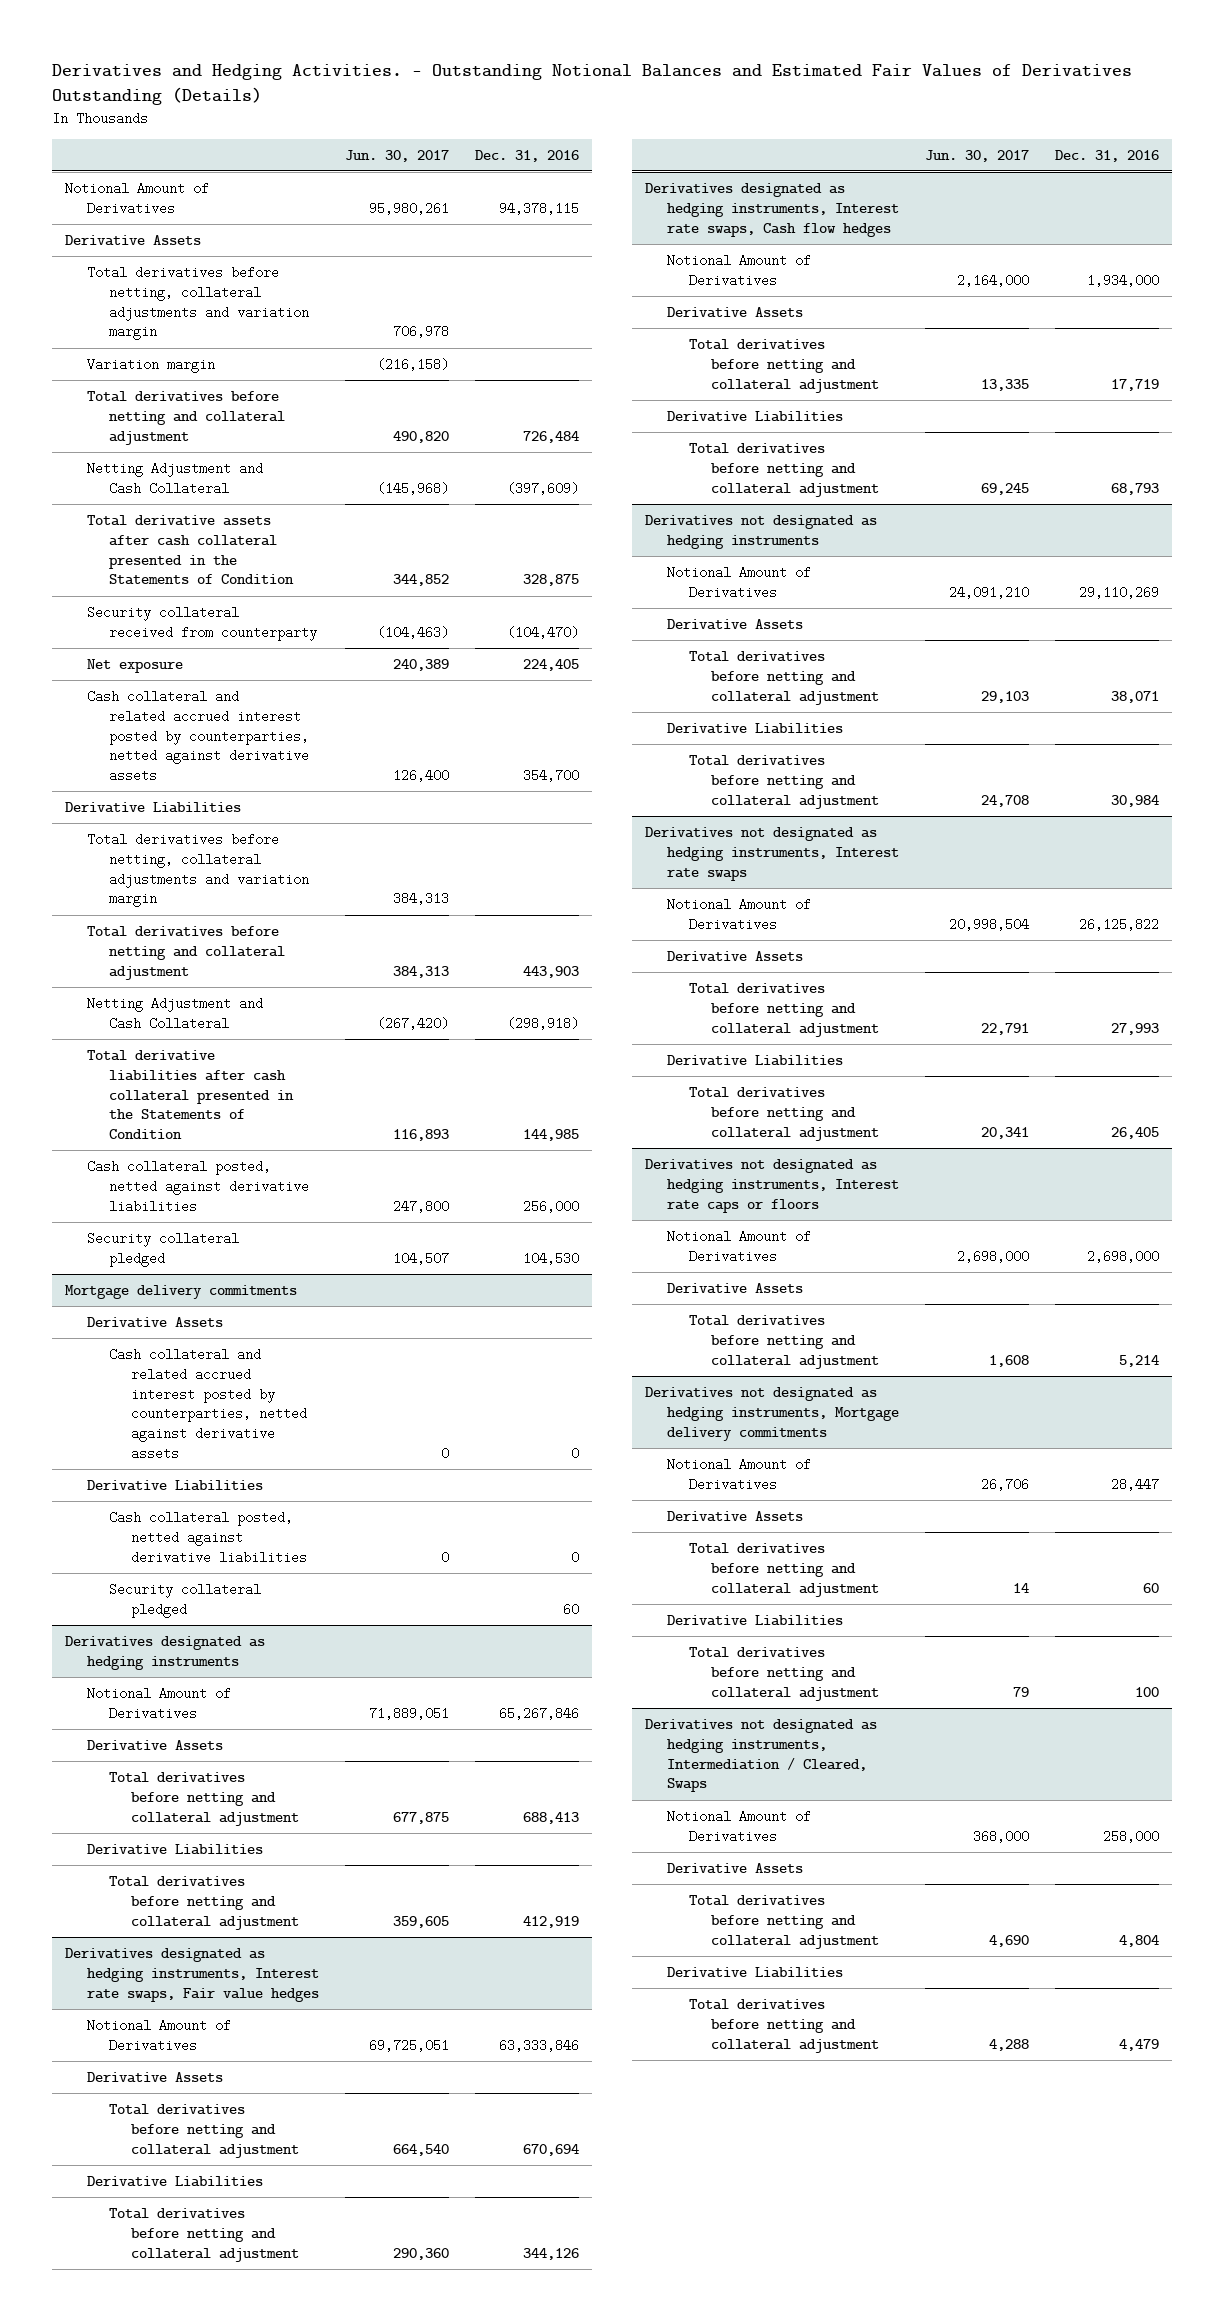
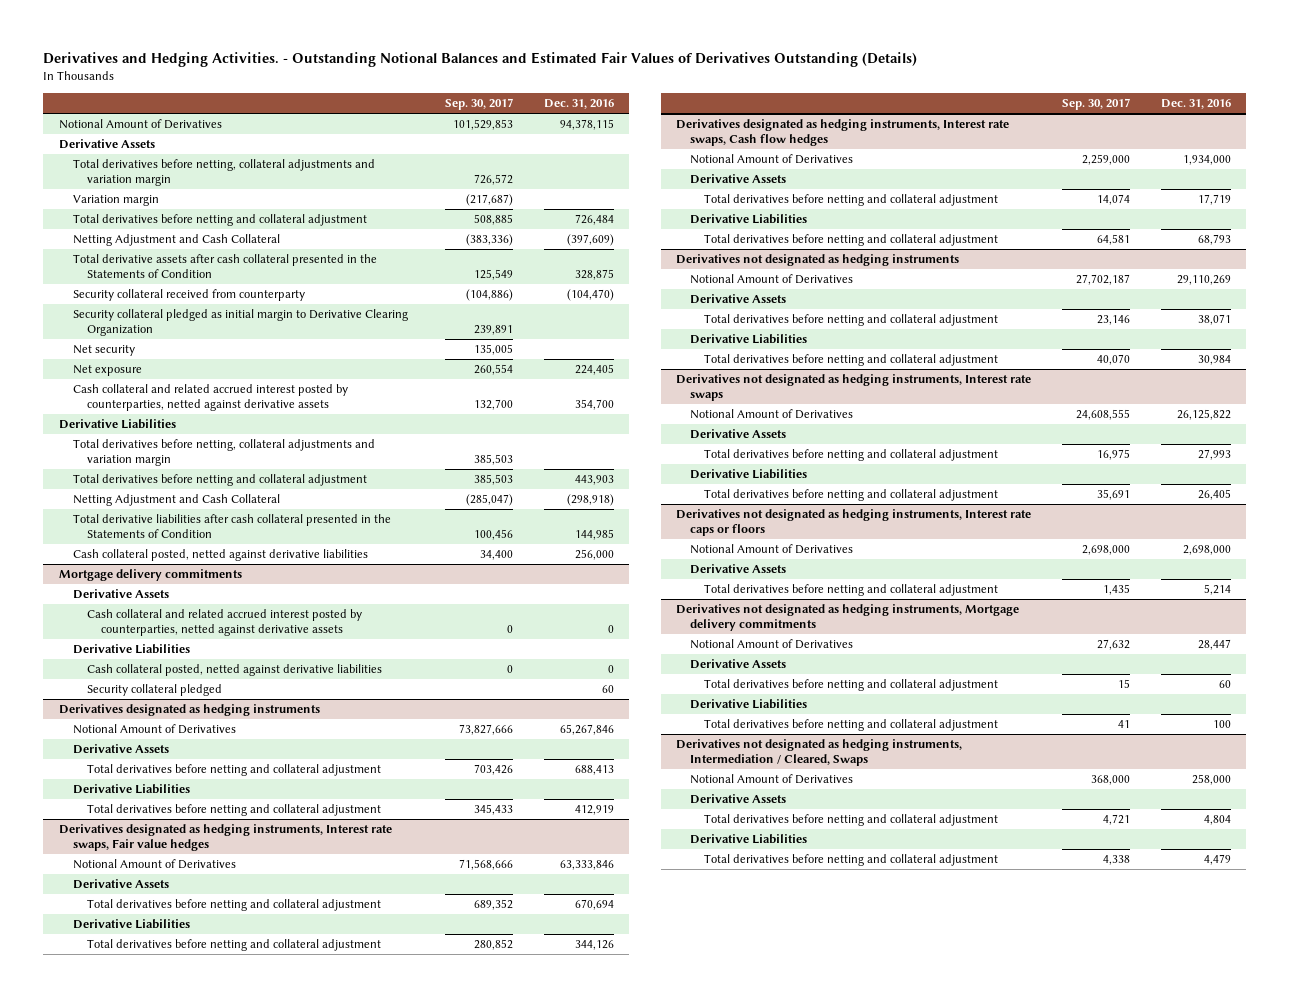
- | Jun. 30, 2017 | Dec. 31, 2016
+ | Sep. 30, 2017 | Dec. 31, 2016
+ Security collateral pledged as initial margin to Derivative Clearing Organization | 239,891 |
+ Net security | 135,005 |
- Security collateral pledged | 104,507 | 104,530

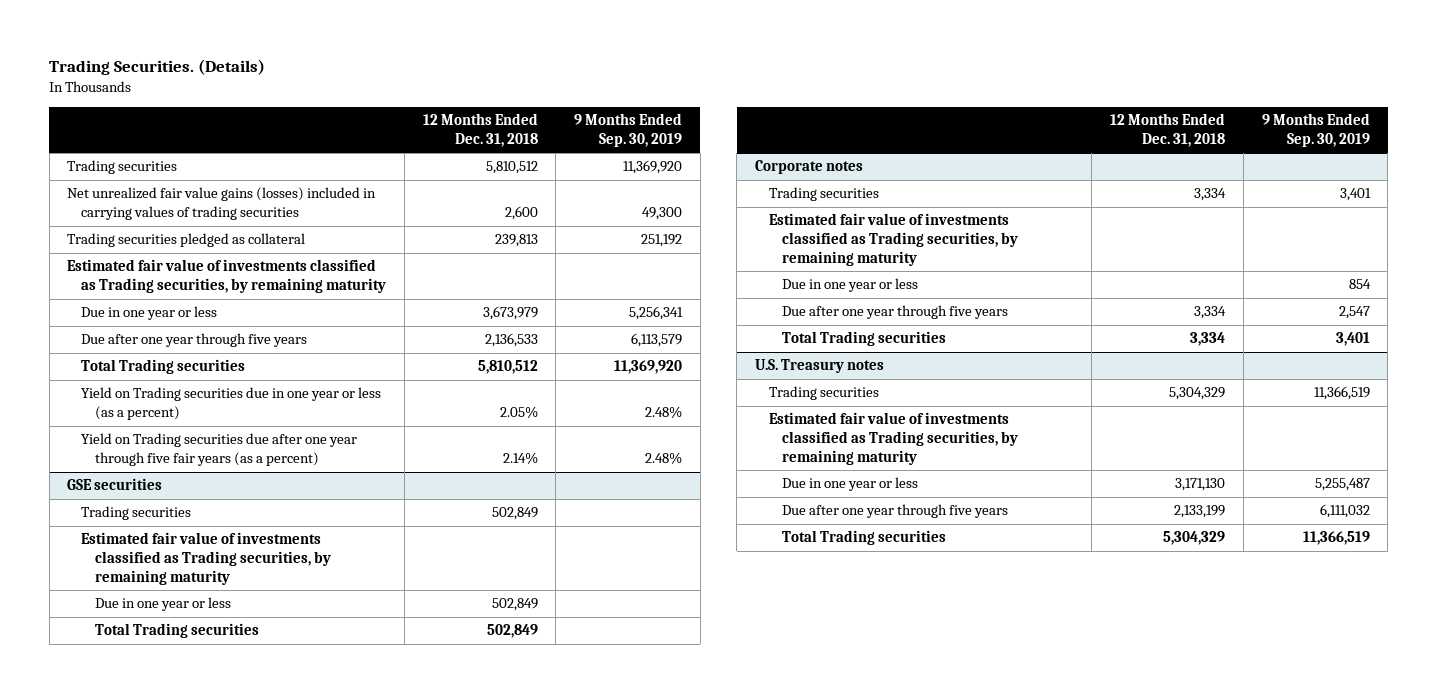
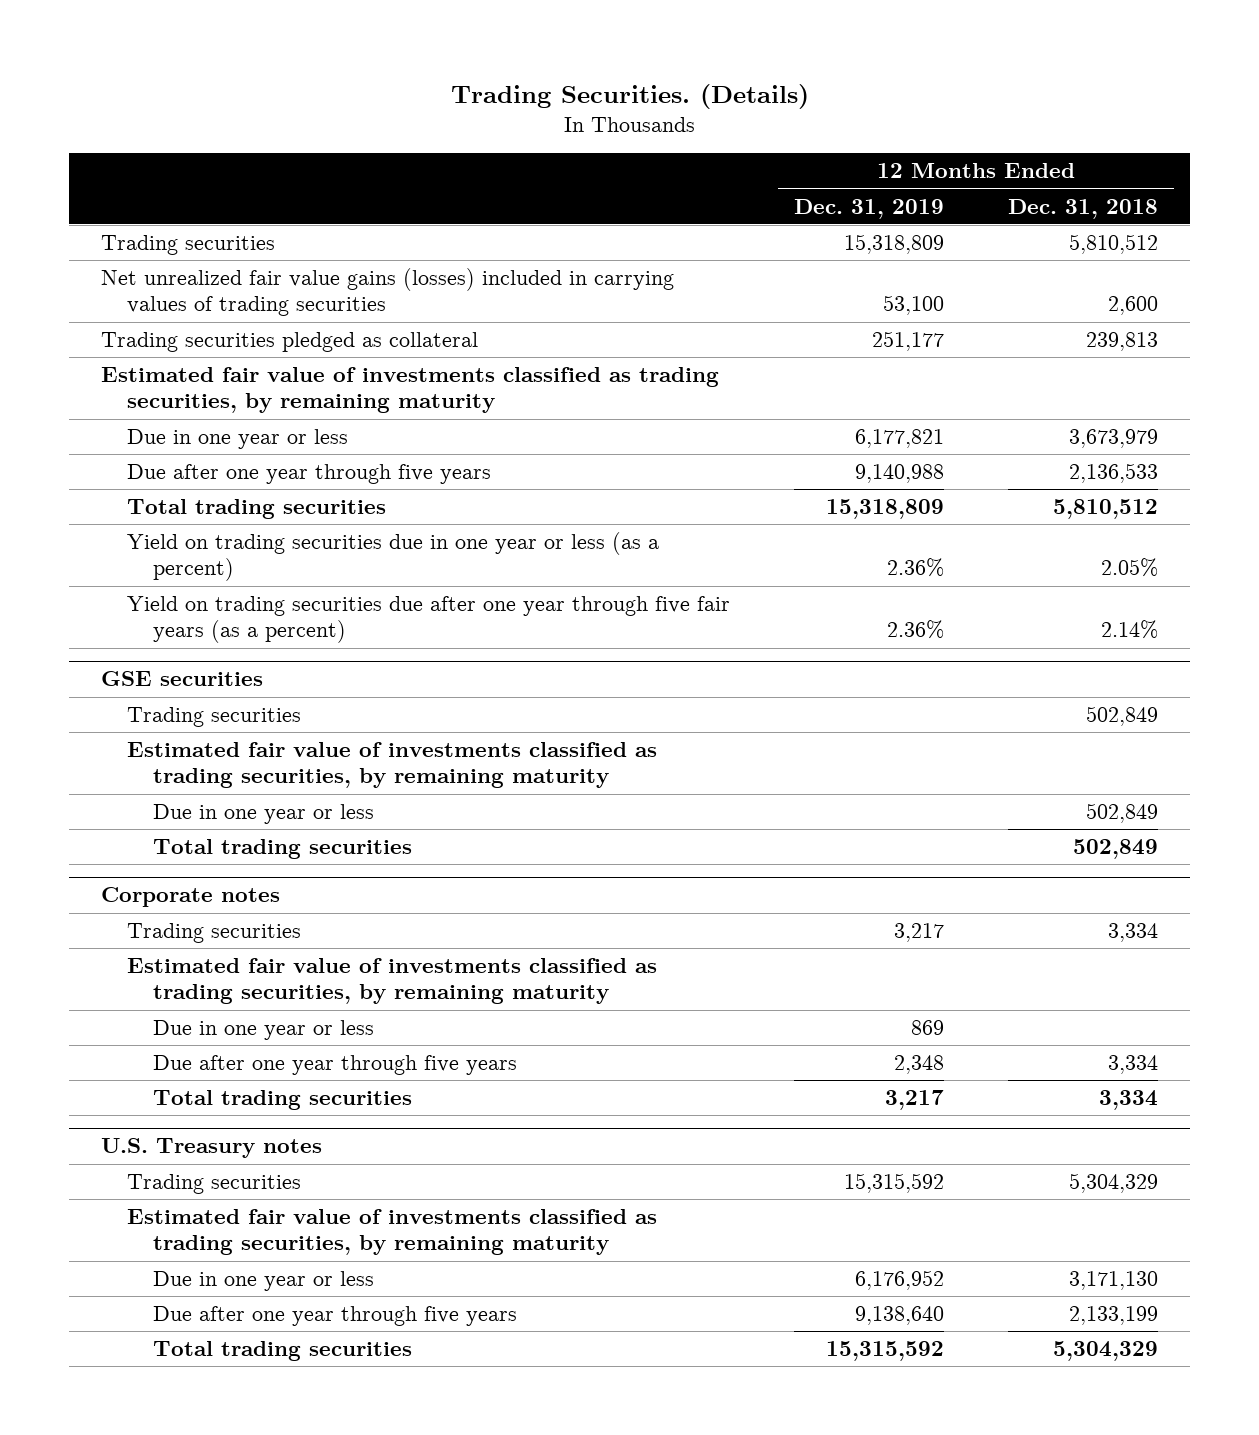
- | 12 Months Ended Dec. 31, 2018 | 9 Months Ended Sep. 30, 2019
+ | 12 Months Ended Dec. 31, 2019 | 12 Months Ended Dec. 31, 2018
- Estimated fair value of investments classified as Trading securities, by remaining maturity
+ Estimated fair value of investments classified as trading securities, by remaining maturity
- Total Trading securities | 5,810,512 | 11,369,920
- Yield on Trading securities due in one year or less (as a percent) | 2.05% | 2.48%
- Yield on Trading securities due after one year through five fair years (as a percent) | 2.14% | 2.48%
+ Total trading securities | 15,318,809 | 5,810,512
+ Yield on trading securities due in one year or less (as a percent) | 2.36% | 2.05%
+ Yield on trading securities due after one year through five fair years (as a percent) | 2.36% | 2.14%
@ GSE securities
- Estimated fair value of investments classified as Trading securities, by remaining maturity
+ Estimated fair value of investments classified as trading securities, by remaining maturity
- Total Trading securities | 502,849 |
+ Total trading securities | | 502,849
@ Corporate notes
- Estimated fair value of investments classified as Trading securities, by remaining maturity
+ Estimated fair value of investments classified as trading securities, by remaining maturity
- Total Trading securities | 3,334 | 3,401
+ Total trading securities | 3,217 | 3,334
@ U.S. Treasury notes
- Estimated fair value of investments classified as Trading securities, by remaining maturity
+ Estimated fair value of investments classified as trading securities, by remaining maturity
- Total Trading securities | 5,304,329 | 11,366,519
+ Total trading securities | 15,315,592 | 5,304,329

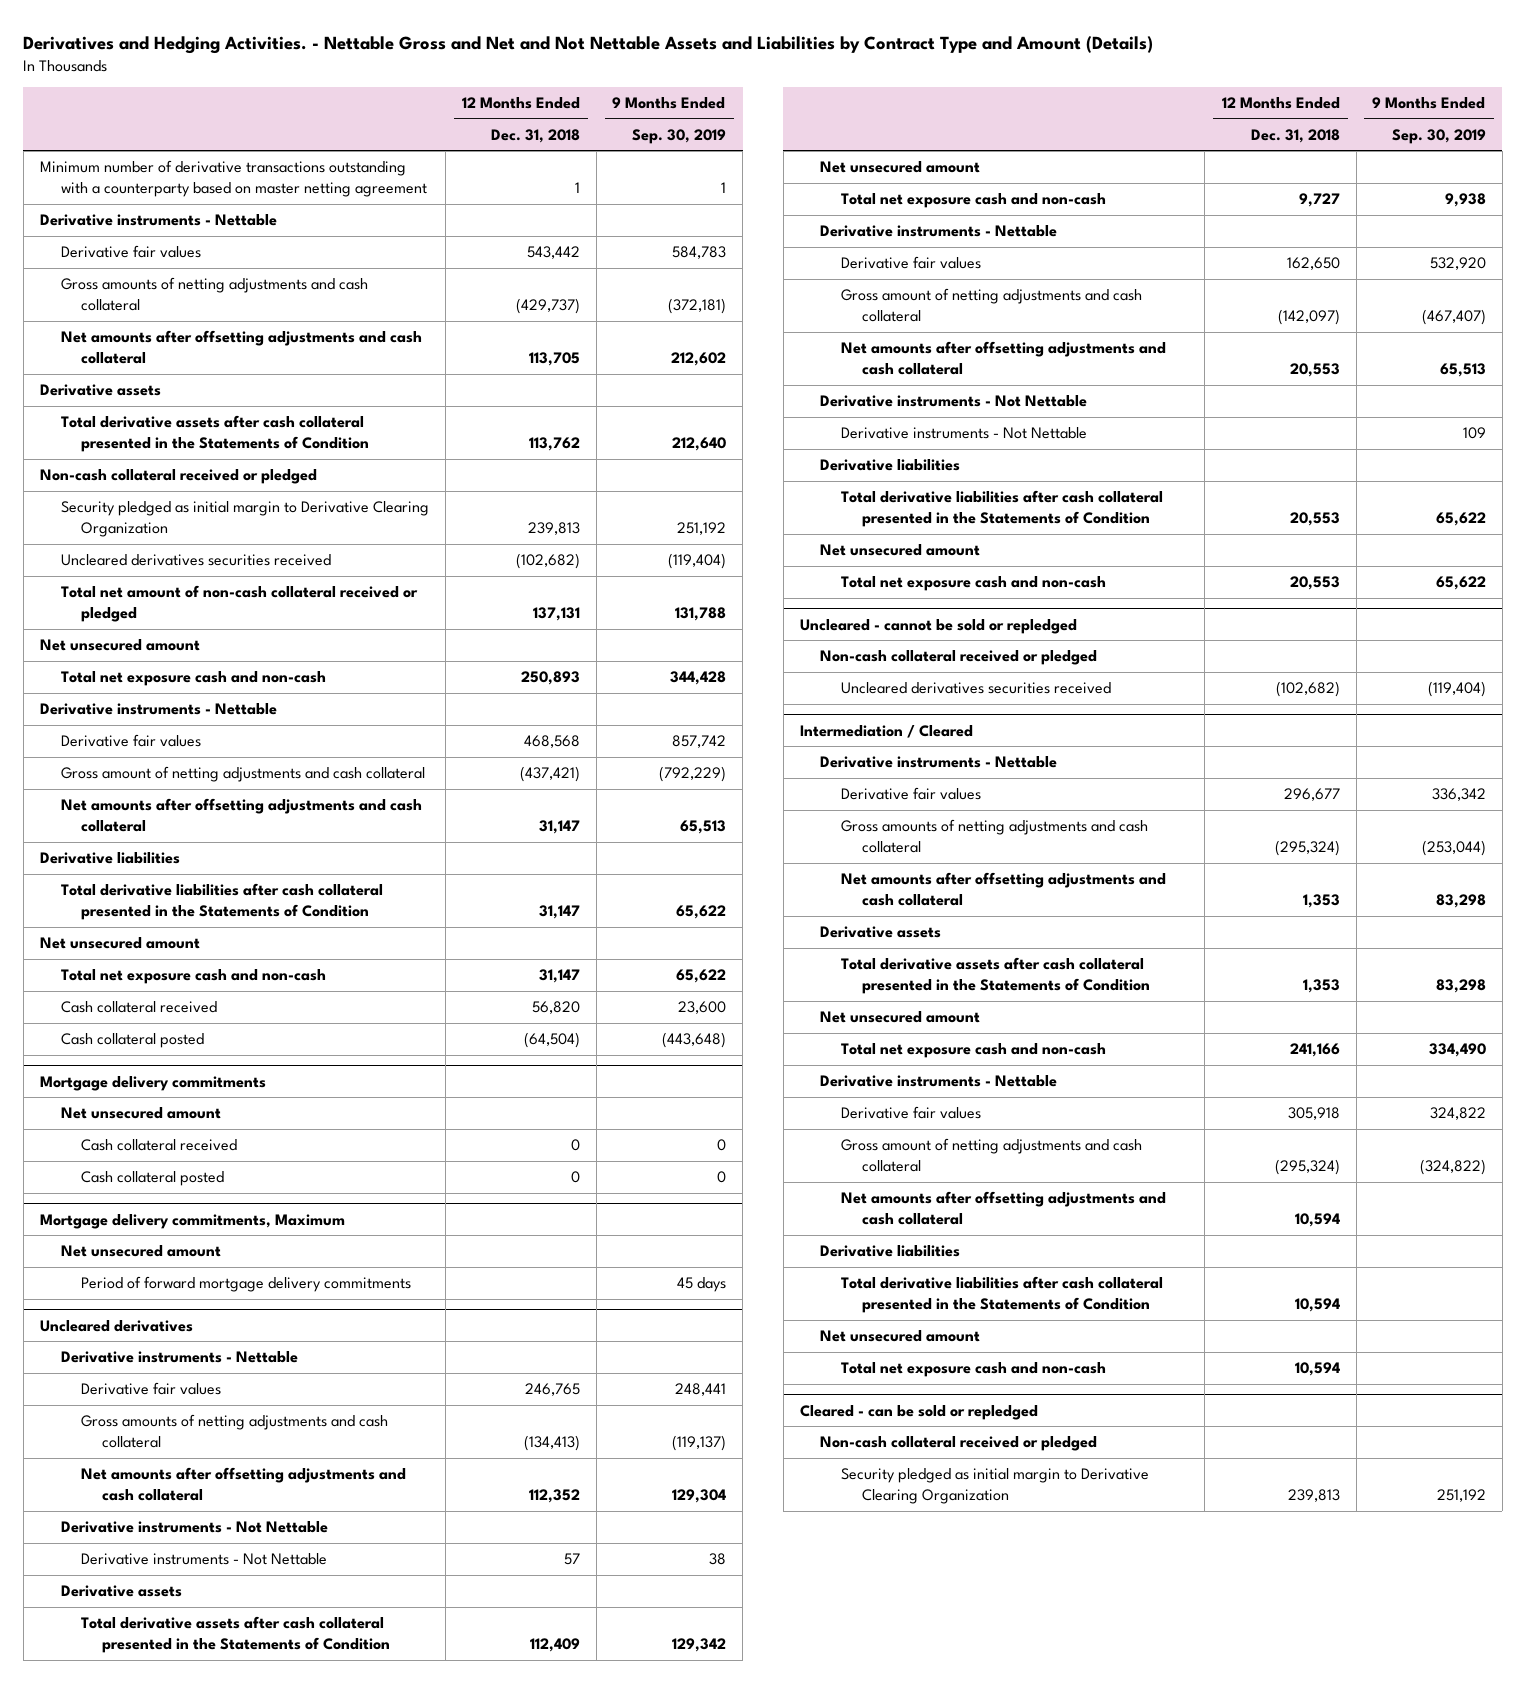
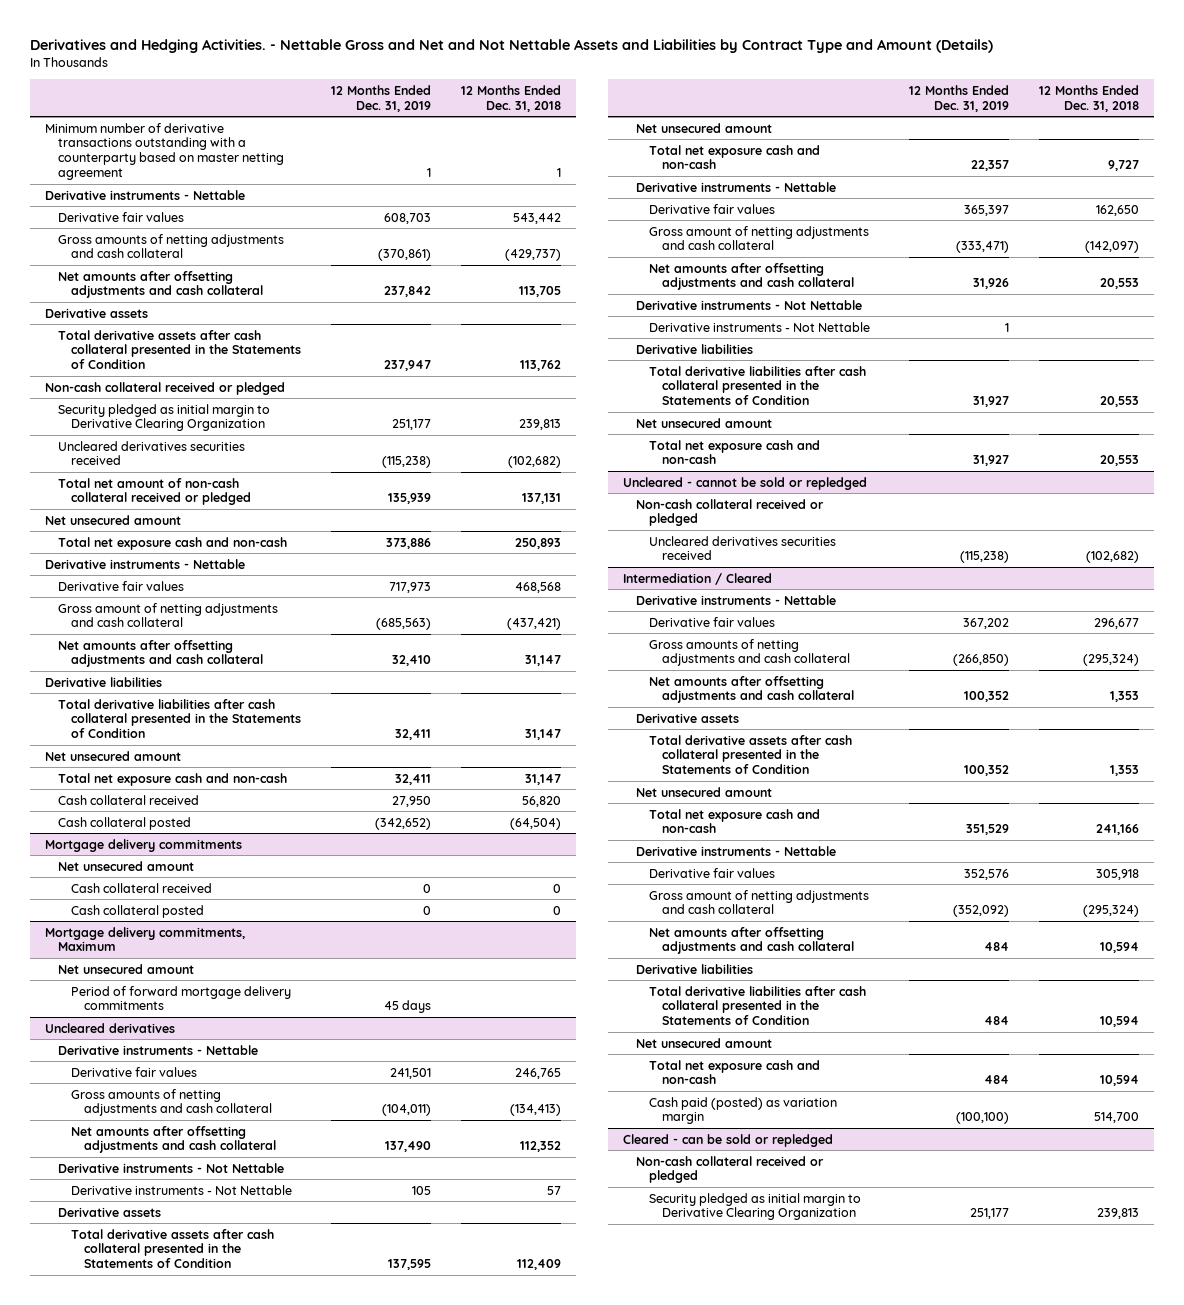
- | 12 Months Ended Dec. 31, 2018 | 9 Months Ended Sep. 30, 2019
+ | 12 Months Ended Dec. 31, 2019 | 12 Months Ended Dec. 31, 2018
@ Intermediation / Cleared
+ Cash paid (posted) as variation margin | (100,100) | 514,700

